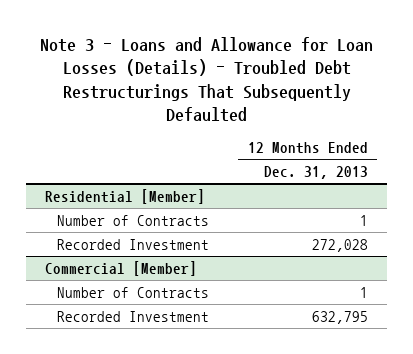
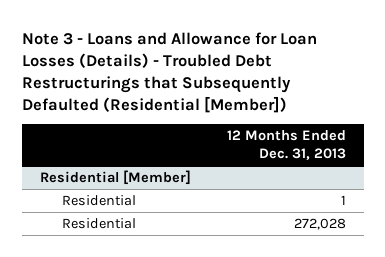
- Note 3 - Loans and Allowance for Loan Losses (Details) - Troubled Debt Restructurings That Subsequently Defaulted
+ Note 3 - Loans and Allowance for Loan Losses (Details) - Troubled Debt Restructurings that Subsequently Defaulted (Residential [Member])
@ Residential [Member]
- Number of Contracts | 1
- Recorded Investment | 272,028
- Commercial [Member]
- Number of Contracts | 1
- Recorded Investment | 632,795
@ Residential [Member]
+ Residential | 1
+ Residential | 272,028

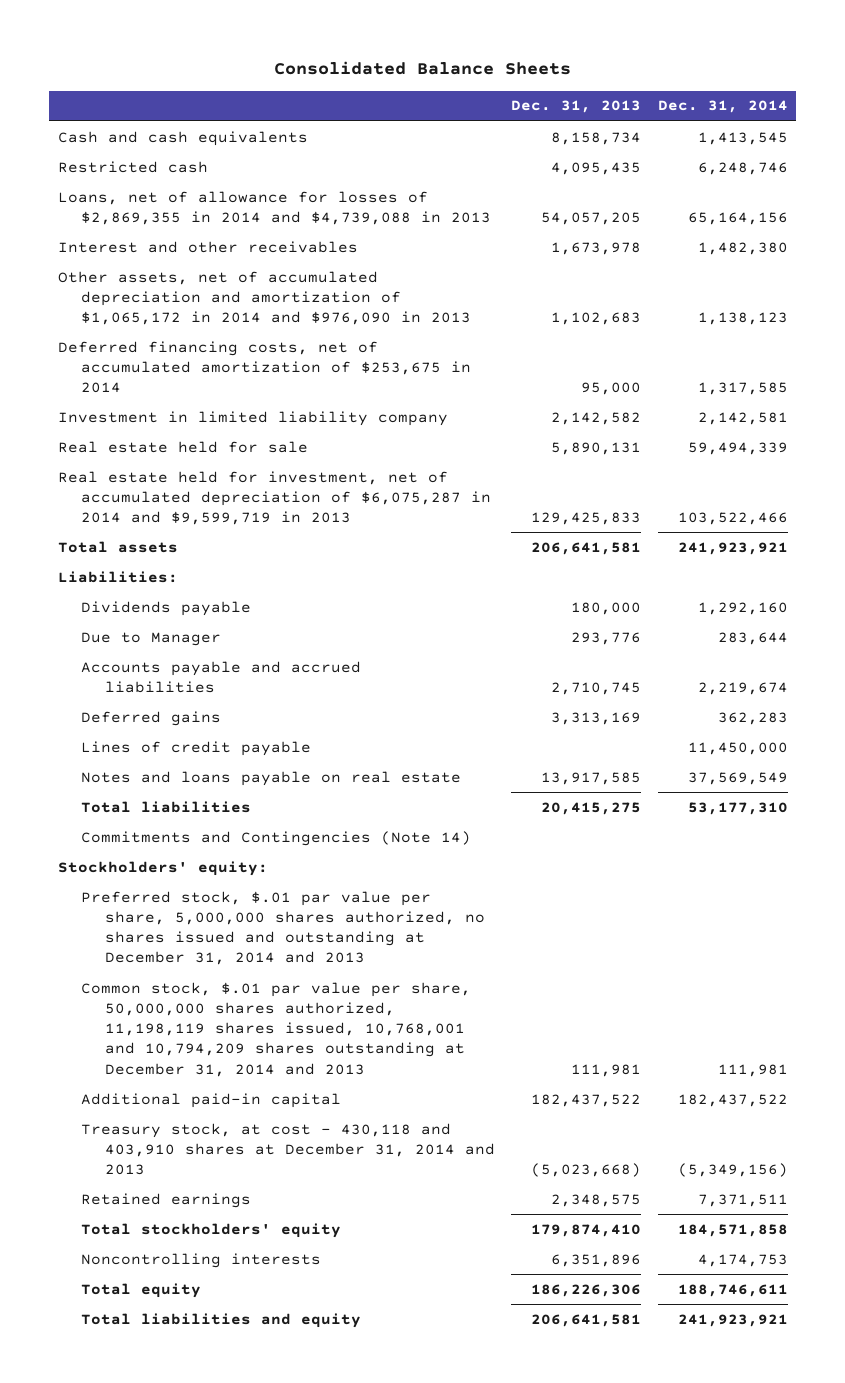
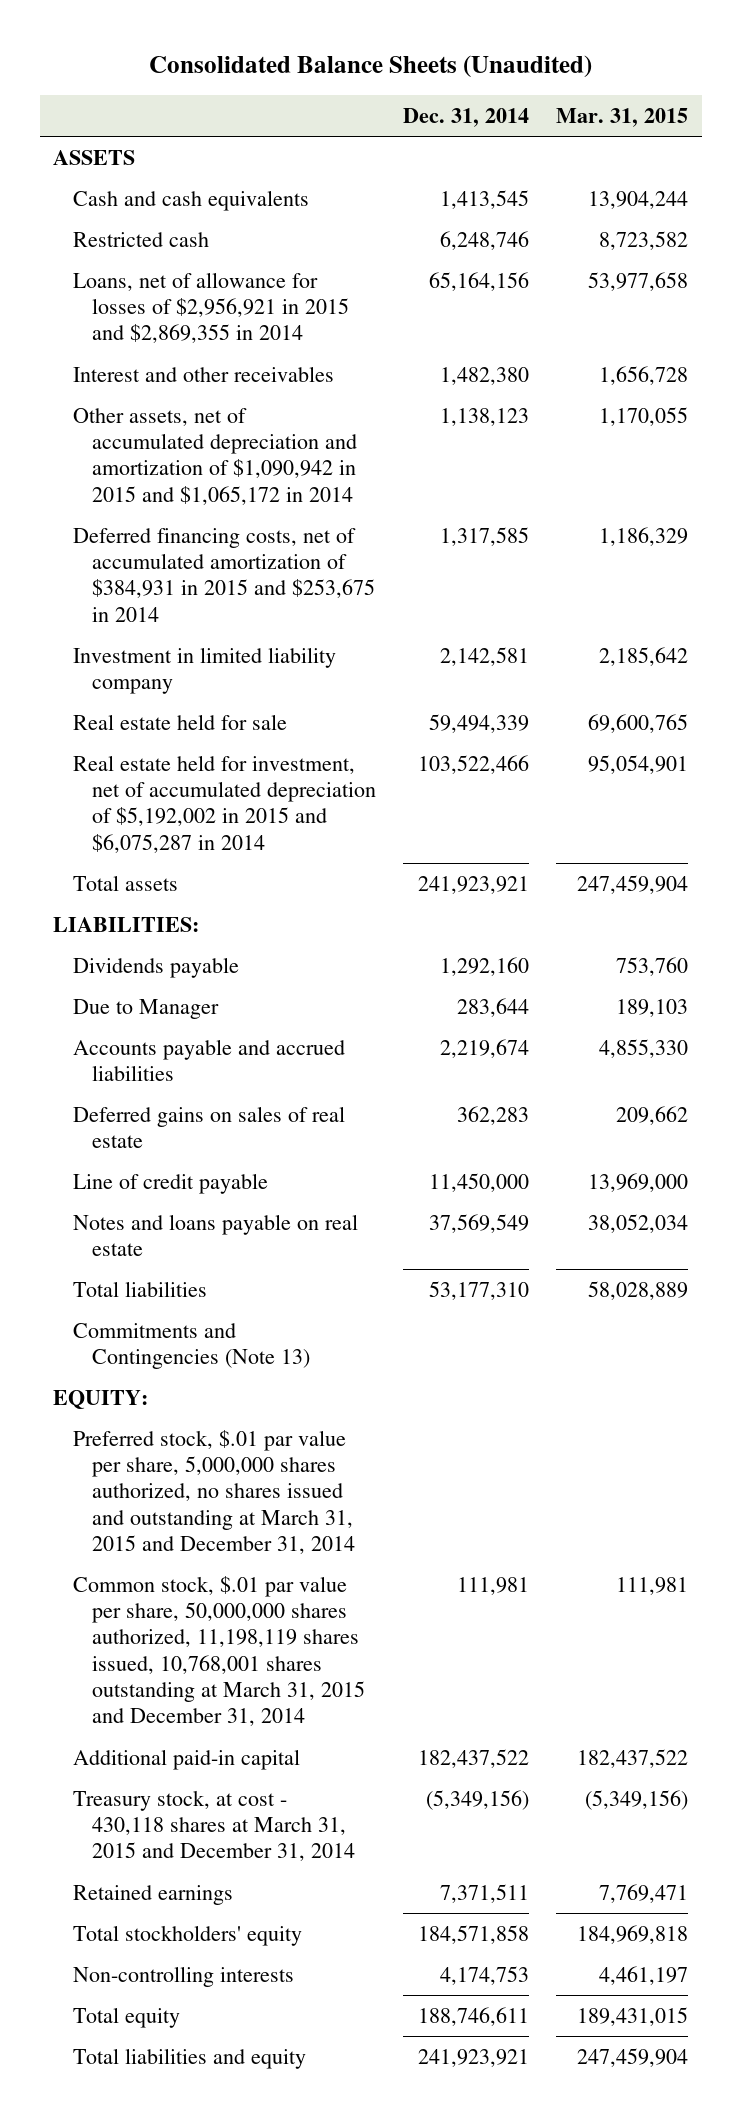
- Consolidated Balance Sheets
+ Consolidated Balance Sheets (Unaudited)
- | Dec. 31, 2013 | Dec. 31, 2014
+ | Dec. 31, 2014 | Mar. 31, 2015
+ ASSETS
- Loans, net of allowance for losses of $2,869,355 in 2014 and $4,739,088 in 2013 | 54,057,205 | 65,164,156
+ Loans, net of allowance for losses of $2,956,921 in 2015 and $2,869,355 in 2014 | 65,164,156 | 53,977,658
- Other assets, net of accumulated depreciation and amortization of $1,065,172 in 2014 and $976,090 in 2013 | 1,102,683 | 1,138,123
- Deferred financing costs, net of accumulated amortization of $253,675 in 2014 | 95,000 | 1,317,585
+ Other assets, net of accumulated depreciation and amortization of $1,090,942 in 2015 and $1,065,172 in 2014 | 1,138,123 | 1,170,055
+ Deferred financing costs, net of accumulated amortization of $384,931 in 2015 and $253,675 in 2014 | 1,317,585 | 1,186,329
- Real estate held for investment, net of accumulated depreciation of $6,075,287 in 2014 and $9,599,719 in 2013 | 129,425,833 | 103,522,466
+ Real estate held for investment, net of accumulated depreciation of $5,192,002 in 2015 and $6,075,287 in 2014 | 103,522,466 | 95,054,901
- Liabilities:
+ LIABILITIES:
- Deferred gains | 3,313,169 | 362,283
- Lines of credit payable | | 11,450,000
+ Deferred gains on sales of real estate | 362,283 | 209,662
+ Line of credit payable | 11,450,000 | 13,969,000
- Commitments and Contingencies (Note 14)
- Stockholders' equity:
- Preferred stock, $.01 par value per share, 5,000,000 shares authorized, no shares issued and outstanding at December 31, 2014 and 2013
- Common stock, $.01 par value per share, 50,000,000 shares authorized, 11,198,119 shares issued, 10,768,001 and 10,794,209 shares outstanding at December 31, 2014 and 2013 | 111,981 | 111,981
+ Commitments and Contingencies (Note 13)
+ EQUITY:
+ Preferred stock, $.01 par value per share, 5,000,000 shares authorized, no shares issued and outstanding at March 31, 2015 and December 31, 2014
+ Common stock, $.01 par value per share, 50,000,000 shares authorized, 11,198,119 shares issued, 10,768,001 shares outstanding at March 31, 2015 and December 31, 2014 | 111,981 | 111,981
- Treasury stock, at cost - 430,118 and 403,910 shares at December 31, 2014 and 2013 | (5,023,668) | (5,349,156)
+ Treasury stock, at cost - 430,118 shares at March 31, 2015 and December 31, 2014 | (5,349,156) | (5,349,156)
- Noncontrolling interests | 6,351,896 | 4,174,753
+ Non-controlling interests | 4,174,753 | 4,461,197

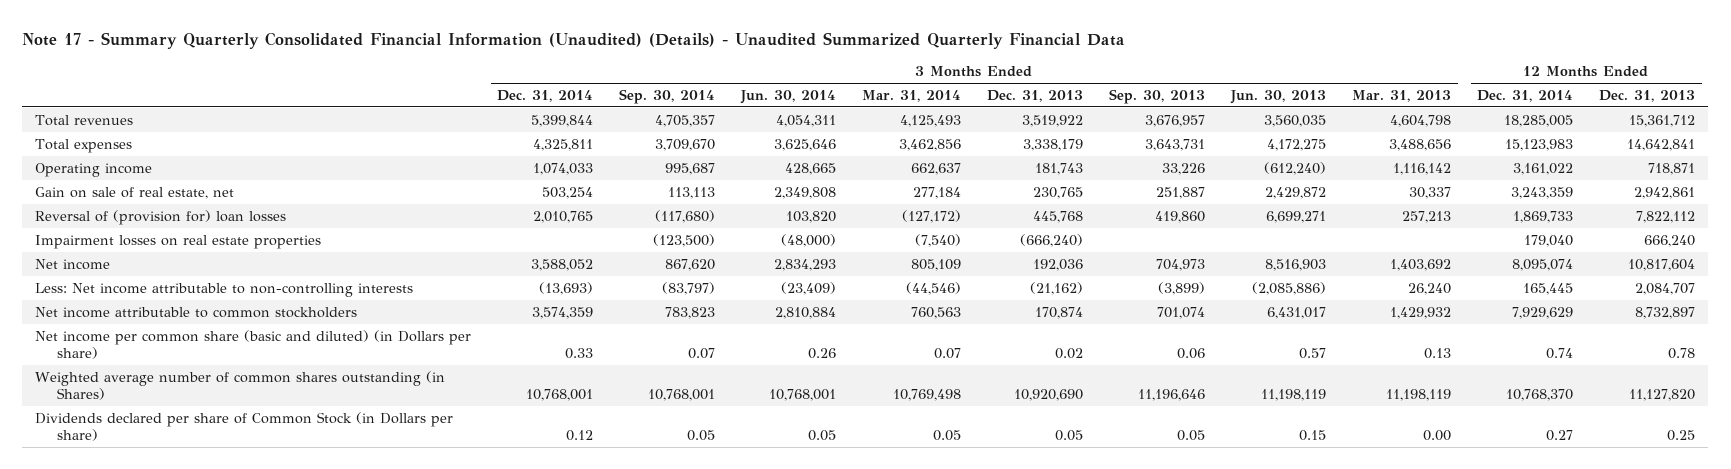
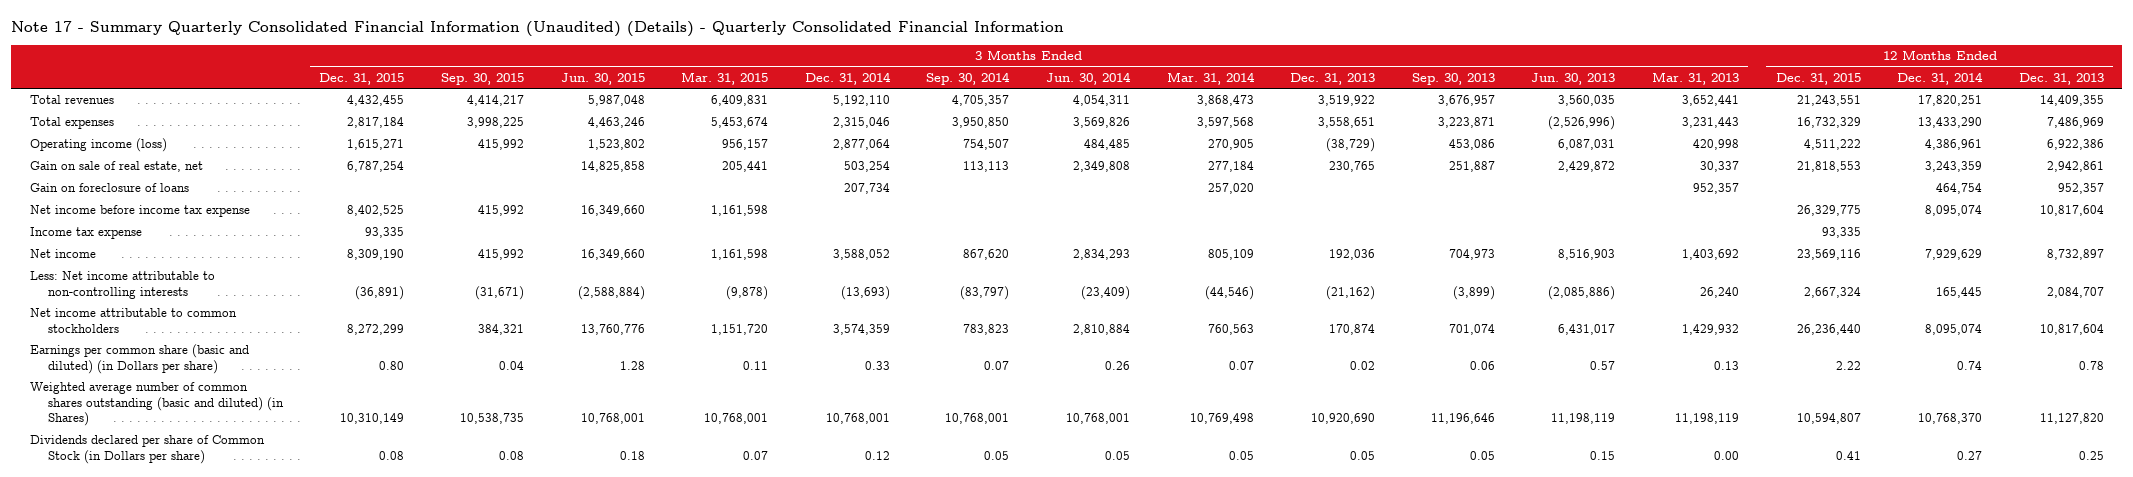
- Note 17 - Summary Quarterly Consolidated Financial Information (Unaudited) (Details) - Unaudited Summarized Quarterly Financial Data
+ Note 17 - Summary Quarterly Consolidated Financial Information (Unaudited) (Details) - Quarterly Consolidated Financial Information
- | 3 Months Ended Dec. 31, 2014 | 3 Months Ended Sep. 30, 2014 | 3 Months Ended Jun. 30, 2014 | 3 Months Ended Mar. 31, 2014 | 3 Months Ended Dec. 31, 2013 | 3 Months Ended Sep. 30, 2013 | 3 Months Ended Jun. 30, 2013 | 3 Months Ended Mar. 31, 2013 | 12 Months Ended Dec. 31, 2014 | 12 Months Ended Dec. 31, 2013
+ | 3 Months Ended Dec. 31, 2015 | 3 Months Ended Sep. 30, 2015 | 3 Months Ended Jun. 30, 2015 | 3 Months Ended Mar. 31, 2015 | 3 Months Ended Dec. 31, 2014 | 3 Months Ended Sep. 30, 2014 | 3 Months Ended Jun. 30, 2014 | 3 Months Ended Mar. 31, 2014 | 3 Months Ended Dec. 31, 2013 | 3 Months Ended Sep. 30, 2013 | 3 Months Ended Jun. 30, 2013 | 3 Months Ended Mar. 31, 2013 | 12 Months Ended Dec. 31, 2015 | 12 Months Ended Dec. 31, 2014 | 12 Months Ended Dec. 31, 2013
- Total revenues | 5,399,844 | 4,705,357 | 4,054,311 | 4,125,493 | 3,519,922 | 3,676,957 | 3,560,035 | 4,604,798 | 18,285,005 | 15,361,712
- Total expenses | 4,325,811 | 3,709,670 | 3,625,646 | 3,462,856 | 3,338,179 | 3,643,731 | 4,172,275 | 3,488,656 | 15,123,983 | 14,642,841
- Operating income | 1,074,033 | 995,687 | 428,665 | 662,637 | 181,743 | 33,226 | (612,240) | 1,116,142 | 3,161,022 | 718,871
+ Total revenues | 4,432,455 | 4,414,217 | 5,987,048 | 6,409,831 | 5,192,110 | 4,705,357 | 4,054,311 | 3,868,473 | 3,519,922 | 3,676,957 | 3,560,035 | 3,652,441 | 21,243,551 | 17,820,251 | 14,409,355
+ Total expenses | 2,817,184 | 3,998,225 | 4,463,246 | 5,453,674 | 2,315,046 | 3,950,850 | 3,569,826 | 3,597,568 | 3,558,651 | 3,223,871 | (2,526,996) | 3,231,443 | 16,732,329 | 13,433,290 | 7,486,969
+ Operating income (loss) | 1,615,271 | 415,992 | 1,523,802 | 956,157 | 2,877,064 | 754,507 | 484,485 | 270,905 | (38,729) | 453,086 | 6,087,031 | 420,998 | 4,511,222 | 4,386,961 | 6,922,386
- Reversal of (provision for) loan losses | 2,010,765 | (117,680) | 103,820 | (127,172) | 445,768 | 419,860 | 6,699,271 | 257,213 | 1,869,733 | 7,822,112
- Impairment losses on real estate properties | | (123,500) | (48,000) | (7,540) | (666,240) | | | | 179,040 | 666,240
- Net income | 3,588,052 | 867,620 | 2,834,293 | 805,109 | 192,036 | 704,973 | 8,516,903 | 1,403,692 | 8,095,074 | 10,817,604
+ Gain on foreclosure of loans | | | | | 207,734 | | | 257,020 | | | | 952,357 | | 464,754 | 952,357
+ Net income before income tax expense | 8,402,525 | 415,992 | 16,349,660 | 1,161,598 | | | | | | | | | 26,329,775 | 8,095,074 | 10,817,604
+ Income tax expense | 93,335 | | | | | | | | | | | | 93,335 | |
+ Net income | 8,309,190 | 415,992 | 16,349,660 | 1,161,598 | 3,588,052 | 867,620 | 2,834,293 | 805,109 | 192,036 | 704,973 | 8,516,903 | 1,403,692 | 23,569,116 | 7,929,629 | 8,732,897
- Net income attributable to common stockholders | 3,574,359 | 783,823 | 2,810,884 | 760,563 | 170,874 | 701,074 | 6,431,017 | 1,429,932 | 7,929,629 | 8,732,897
- Net income per common share (basic and diluted) (in Dollars per share) | 0.33 | 0.07 | 0.26 | 0.07 | 0.02 | 0.06 | 0.57 | 0.13 | 0.74 | 0.78
- Weighted average number of common shares outstanding (in Shares) | 10,768,001 | 10,768,001 | 10,768,001 | 10,769,498 | 10,920,690 | 11,196,646 | 11,198,119 | 11,198,119 | 10,768,370 | 11,127,820
+ Net income attributable to common stockholders | 8,272,299 | 384,321 | 13,760,776 | 1,151,720 | 3,574,359 | 783,823 | 2,810,884 | 760,563 | 170,874 | 701,074 | 6,431,017 | 1,429,932 | 26,236,440 | 8,095,074 | 10,817,604
+ Earnings per common share (basic and diluted) (in Dollars per share) | 0.80 | 0.04 | 1.28 | 0.11 | 0.33 | 0.07 | 0.26 | 0.07 | 0.02 | 0.06 | 0.57 | 0.13 | 2.22 | 0.74 | 0.78
+ Weighted average number of common shares outstanding (basic and diluted) (in Shares) | 10,310,149 | 10,538,735 | 10,768,001 | 10,768,001 | 10,768,001 | 10,768,001 | 10,768,001 | 10,769,498 | 10,920,690 | 11,196,646 | 11,198,119 | 11,198,119 | 10,594,807 | 10,768,370 | 11,127,820

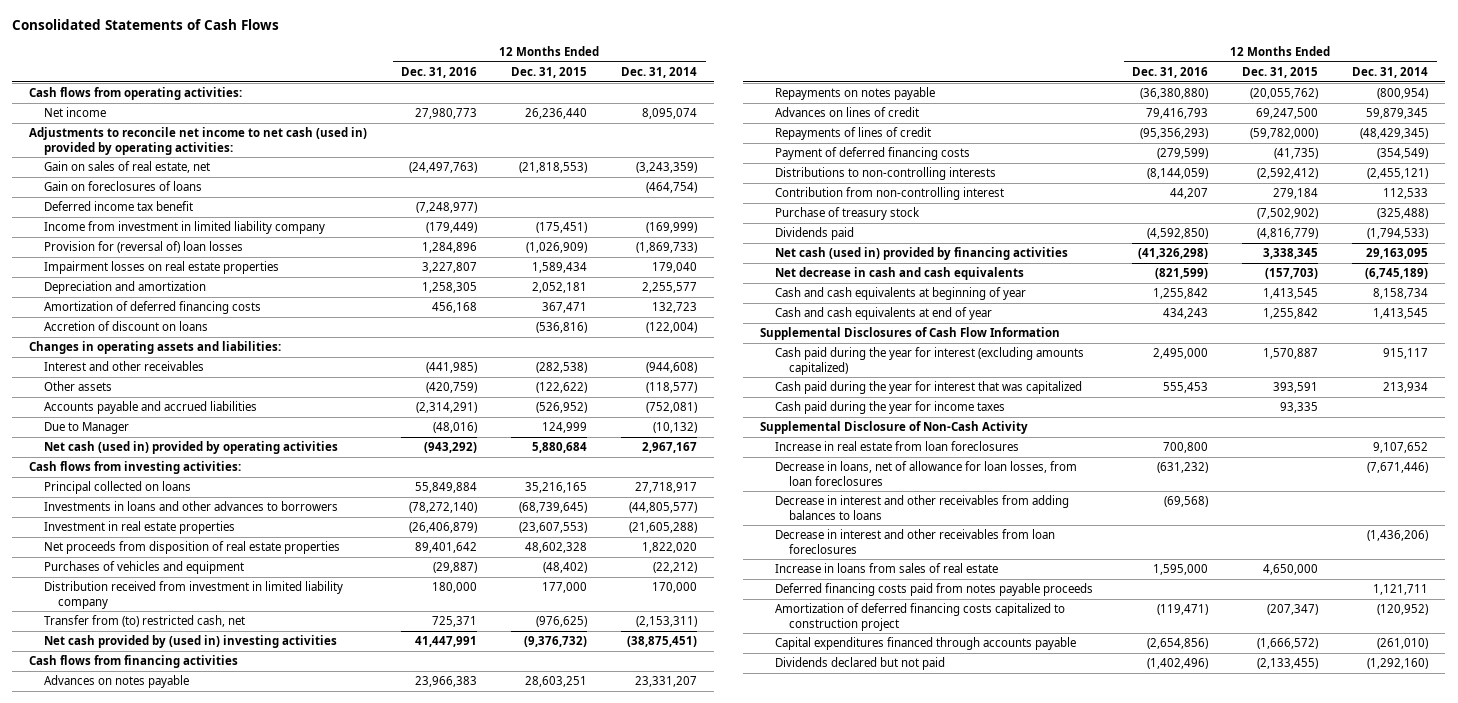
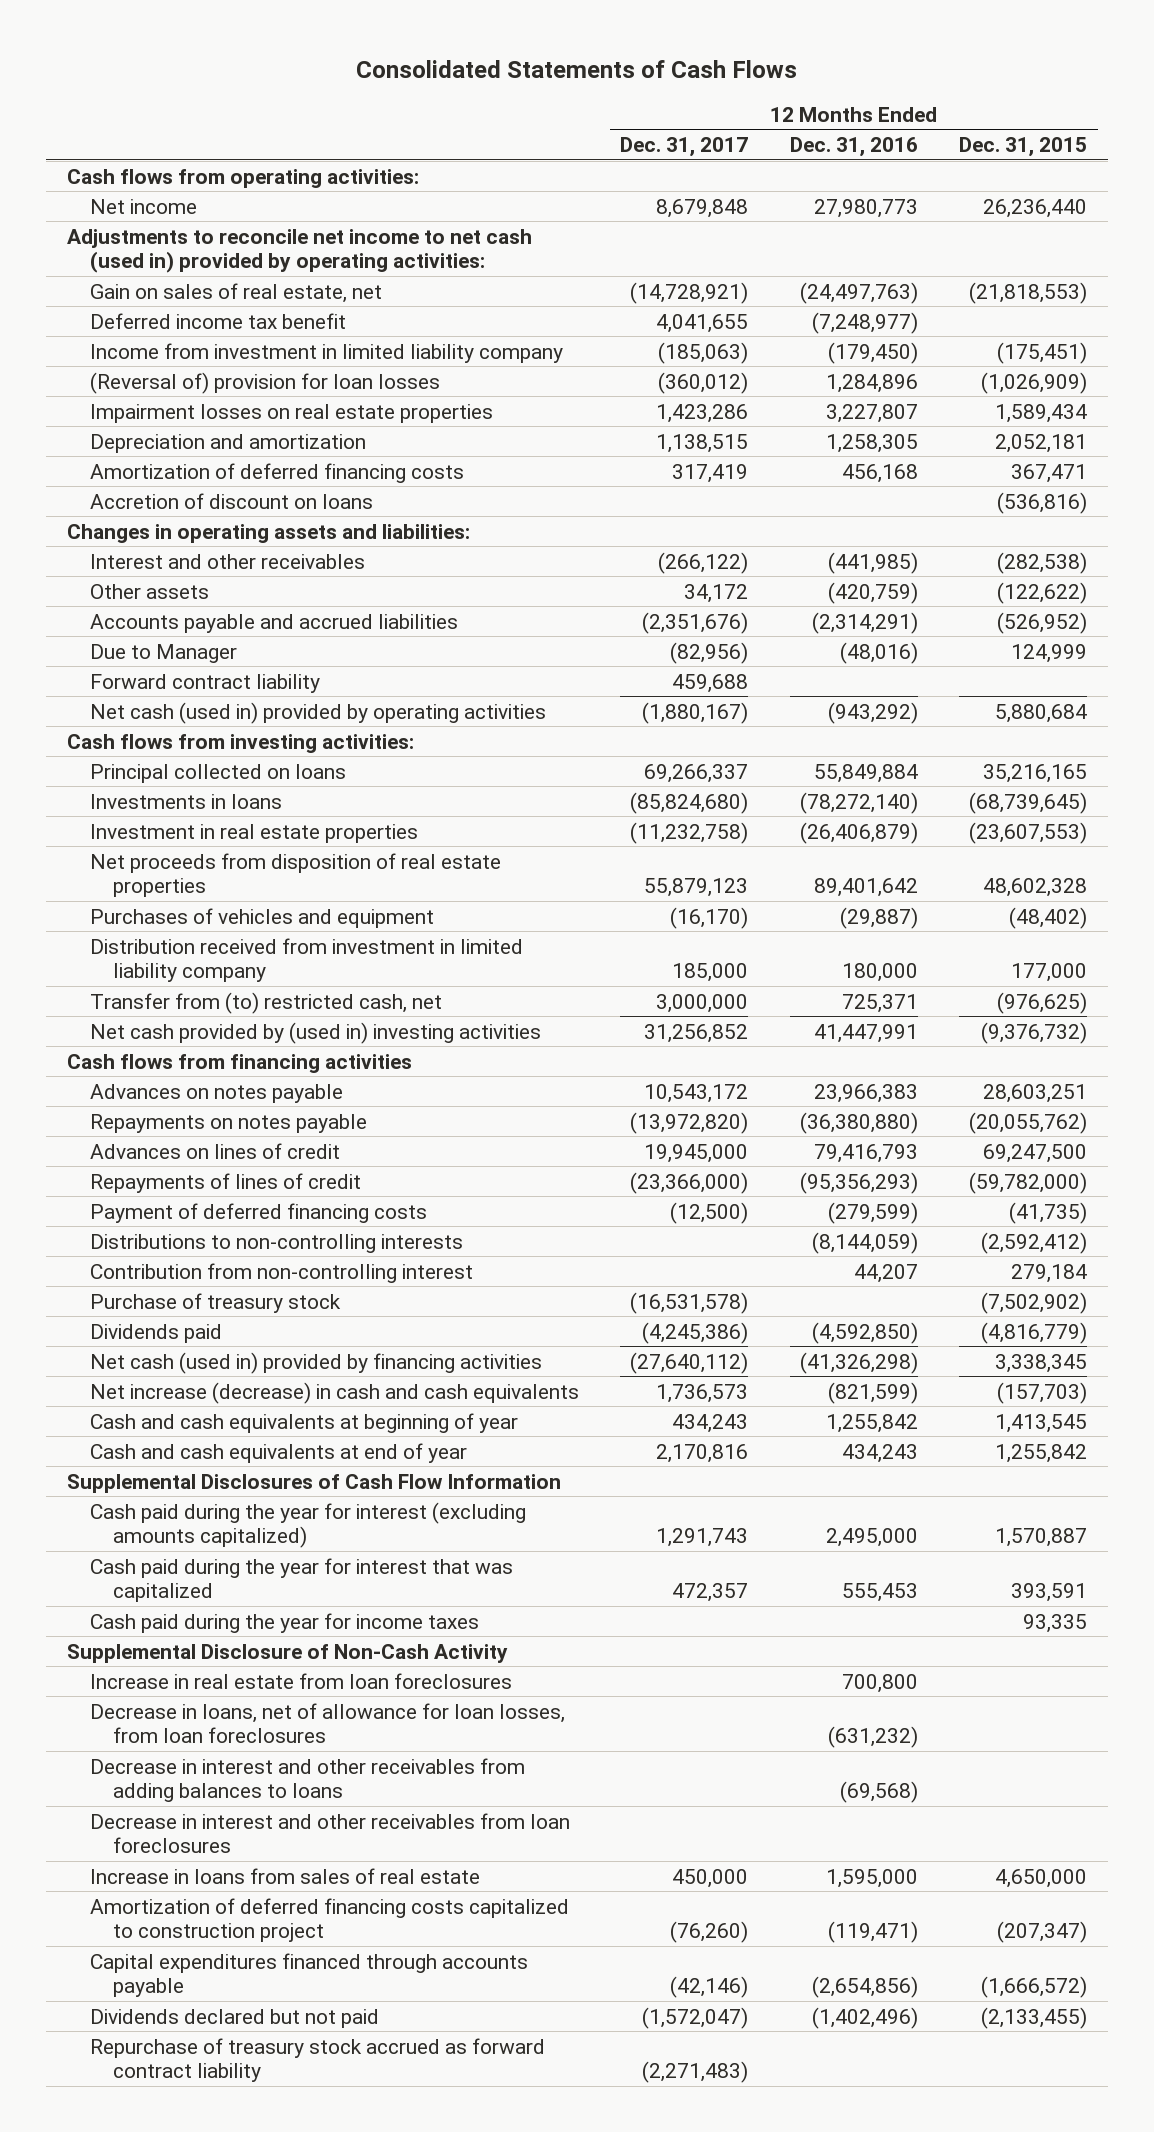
- | 12 Months Ended Dec. 31, 2016 | 12 Months Ended Dec. 31, 2015 | 12 Months Ended Dec. 31, 2014
+ | 12 Months Ended Dec. 31, 2017 | 12 Months Ended Dec. 31, 2016 | 12 Months Ended Dec. 31, 2015
- Gain on foreclosures of loans | | | (464,754)
- Income from investment in limited liability company | (179,449) | (175,451) | (169,999)
- Provision for (reversal of) loan losses | 1,284,896 | (1,026,909) | (1,869,733)
+ Income from investment in limited liability company | (185,063) | (179,450) | (175,451)
+ (Reversal of) provision for loan losses | (360,012) | 1,284,896 | (1,026,909)
+ Forward contract liability | 459,688 | |
- Investments in loans and other advances to borrowers | (78,272,140) | (68,739,645) | (44,805,577)
+ Investments in loans | (85,824,680) | (78,272,140) | (68,739,645)
- Net decrease in cash and cash equivalents | (821,599) | (157,703) | (6,745,189)
+ Net increase (decrease) in cash and cash equivalents | 1,736,573 | (821,599) | (157,703)
- Deferred financing costs paid from notes payable proceeds | | | 1,121,711
+ Repurchase of treasury stock accrued as forward contract liability | (2,271,483) | |

